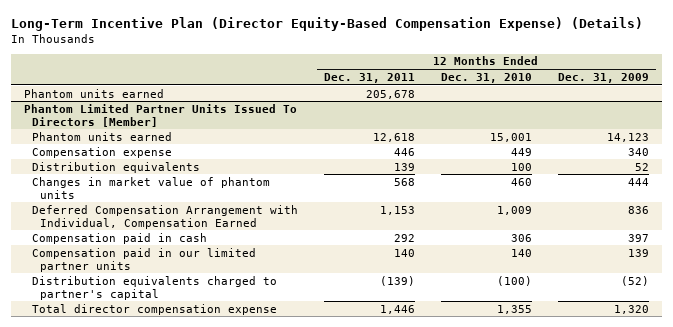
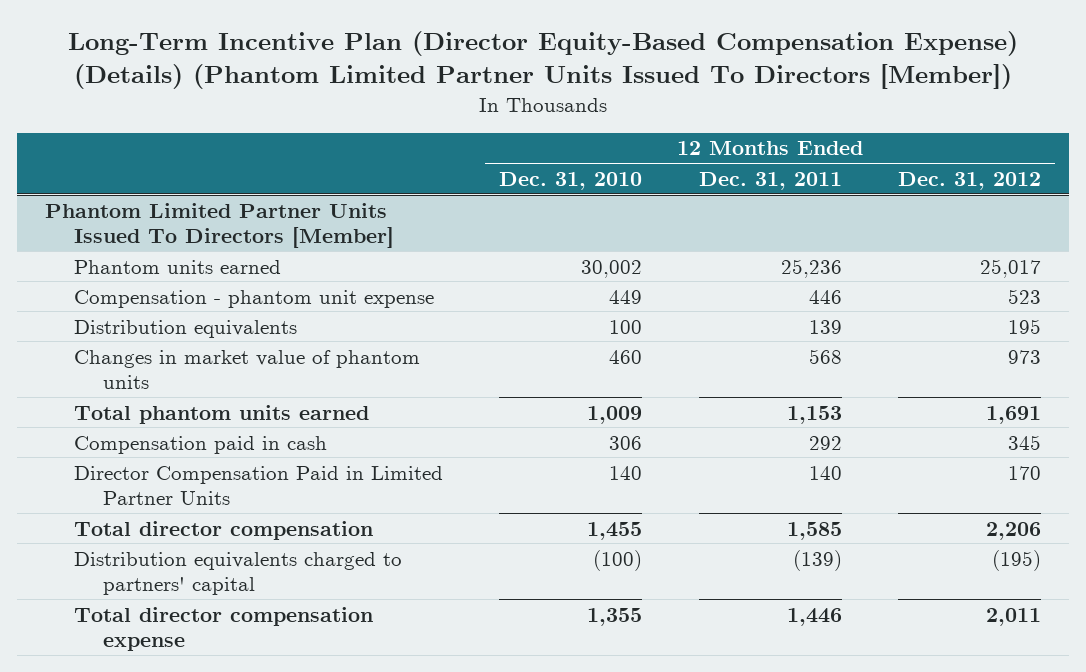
- Long-Term Incentive Plan (Director Equity-Based Compensation Expense) (Details)
+ Long-Term Incentive Plan (Director Equity-Based Compensation Expense) (Details) (Phantom Limited Partner Units Issued To Directors [Member])
- | 12 Months Ended Dec. 31, 2011 | 12 Months Ended Dec. 31, 2010 | 12 Months Ended Dec. 31, 2009
+ | 12 Months Ended Dec. 31, 2010 | 12 Months Ended Dec. 31, 2011 | 12 Months Ended Dec. 31, 2012
- Phantom units earned | 205,678 | |
@ Phantom Limited Partner Units Issued To Directors [Member]
- Phantom units earned | 12,618 | 15,001 | 14,123
- Compensation expense | 446 | 449 | 340
+ Phantom units earned | 30,002 | 25,236 | 25,017
+ Compensation - phantom unit expense | 449 | 446 | 523
- Deferred Compensation Arrangement with Individual, Compensation Earned | 1,153 | 1,009 | 836
+ Total phantom units earned | 1,009 | 1,153 | 1,691
- Compensation paid in our limited partner units | 140 | 140 | 139
- Distribution equivalents charged to partner's capital | (139) | (100) | (52)
+ Director Compensation Paid in Limited Partner Units | 140 | 140 | 170
+ Total director compensation | 1,455 | 1,585 | 2,206
+ Distribution equivalents charged to partners' capital | (100) | (139) | (195)

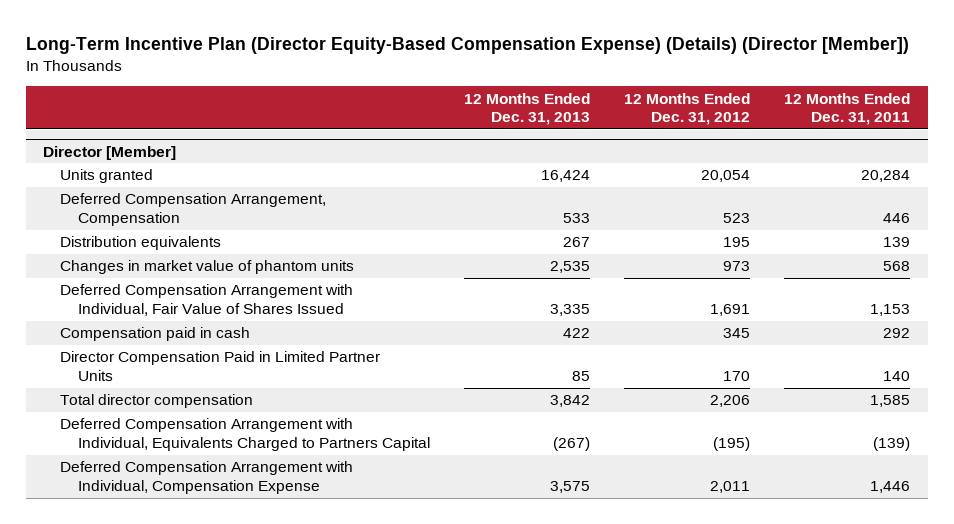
- Long-Term Incentive Plan (Director Equity-Based Compensation Expense) (Details) (Phantom Limited Partner Units Issued To Directors [Member])
+ Long-Term Incentive Plan (Director Equity-Based Compensation Expense) (Details) (Director [Member])
- | 12 Months Ended Dec. 31, 2010 | 12 Months Ended Dec. 31, 2011 | 12 Months Ended Dec. 31, 2012
+ | 12 Months Ended Dec. 31, 2013 | 12 Months Ended Dec. 31, 2012 | 12 Months Ended Dec. 31, 2011
- Phantom Limited Partner Units Issued To Directors [Member]
- Phantom units earned | 30,002 | 25,236 | 25,017
- Compensation - phantom unit expense | 449 | 446 | 523
+ Director [Member]
+ Units granted | 16,424 | 20,054 | 20,284
+ Deferred Compensation Arrangement, Compensation | 533 | 523 | 446
- Total phantom units earned | 1,009 | 1,153 | 1,691
+ Deferred Compensation Arrangement with Individual, Fair Value of Shares Issued | 3,335 | 1,691 | 1,153
- Distribution equivalents charged to partners' capital | (100) | (139) | (195)
- Total director compensation expense | 1,355 | 1,446 | 2,011
+ Deferred Compensation Arrangement with Individual, Equivalents Charged to Partners Capital | (267) | (195) | (139)
+ Deferred Compensation Arrangement with Individual, Compensation Expense | 3,575 | 2,011 | 1,446

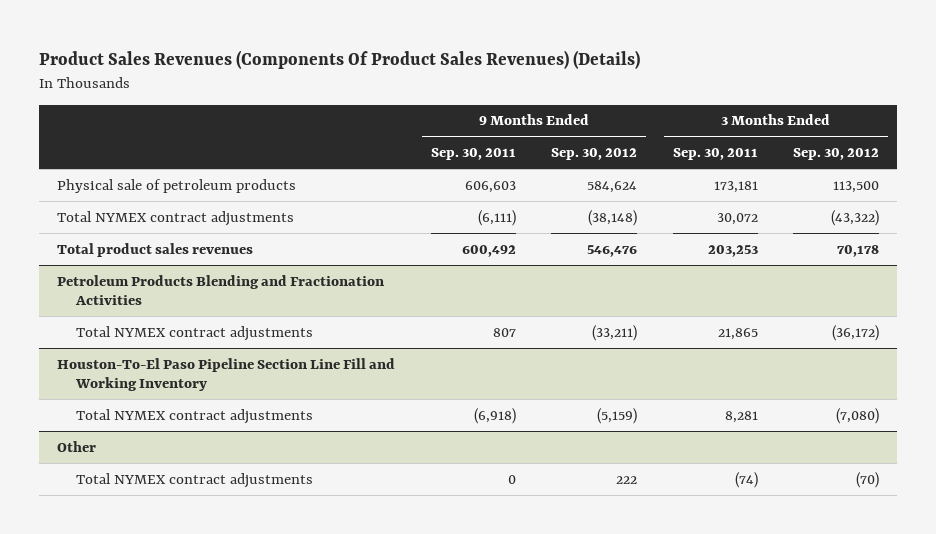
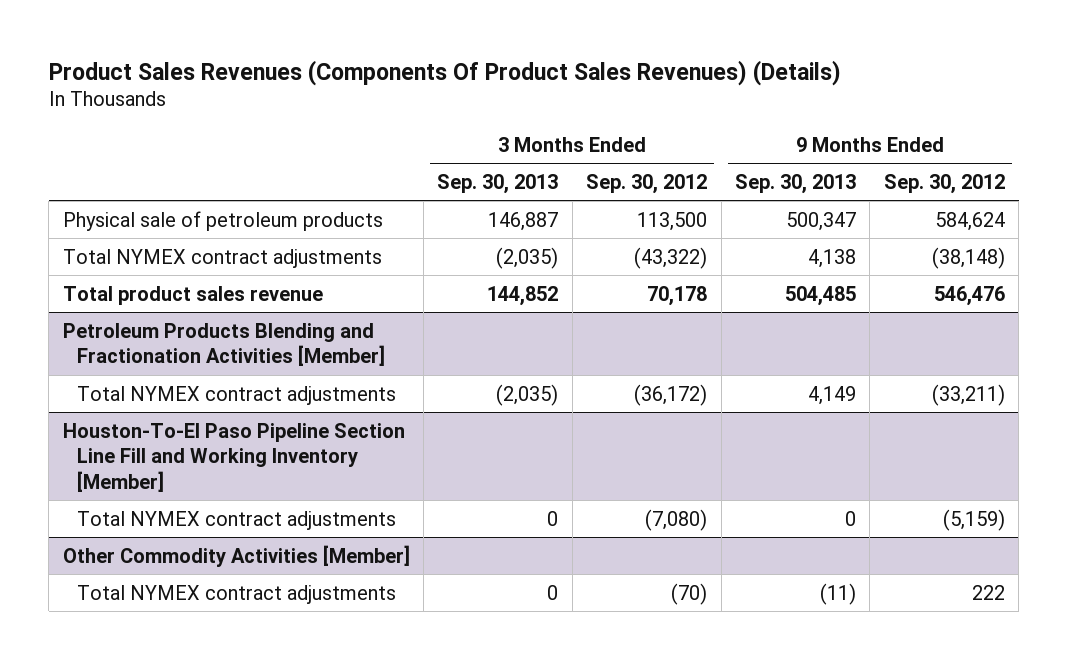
- | 9 Months Ended Sep. 30, 2011 | 9 Months Ended Sep. 30, 2012 | 3 Months Ended Sep. 30, 2011 | 3 Months Ended Sep. 30, 2012
+ | 3 Months Ended Sep. 30, 2013 | 3 Months Ended Sep. 30, 2012 | 9 Months Ended Sep. 30, 2013 | 9 Months Ended Sep. 30, 2012
- Total product sales revenues | 600,492 | 546,476 | 203,253 | 70,178
- Petroleum Products Blending and Fractionation Activities
+ Total product sales revenue | 144,852 | 70,178 | 504,485 | 546,476
+ Petroleum Products Blending and Fractionation Activities [Member]
- Houston-To-El Paso Pipeline Section Line Fill and Working Inventory
+ Houston-To-El Paso Pipeline Section Line Fill and Working Inventory [Member]
- Other
+ Other Commodity Activities [Member]

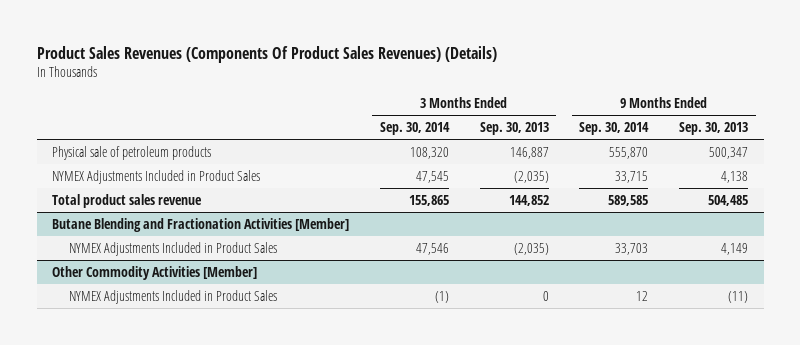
- | 3 Months Ended Sep. 30, 2013 | 3 Months Ended Sep. 30, 2012 | 9 Months Ended Sep. 30, 2013 | 9 Months Ended Sep. 30, 2012
+ | 3 Months Ended Sep. 30, 2014 | 3 Months Ended Sep. 30, 2013 | 9 Months Ended Sep. 30, 2014 | 9 Months Ended Sep. 30, 2013
- Total NYMEX contract adjustments | (2,035) | (43,322) | 4,138 | (38,148)
+ NYMEX Adjustments Included in Product Sales | 47,545 | (2,035) | 33,715 | 4,138
- Petroleum Products Blending and Fractionation Activities [Member]
- Total NYMEX contract adjustments | (2,035) | (36,172) | 4,149 | (33,211)
- Houston-To-El Paso Pipeline Section Line Fill and Working Inventory [Member]
- Total NYMEX contract adjustments | 0 | (7,080) | 0 | (5,159)
+ Butane Blending and Fractionation Activities [Member]
+ NYMEX Adjustments Included in Product Sales | 47,546 | (2,035) | 33,703 | 4,149
@ Other Commodity Activities [Member]
- Total NYMEX contract adjustments | 0 | (70) | (11) | 222
+ NYMEX Adjustments Included in Product Sales | (1) | 0 | 12 | (11)

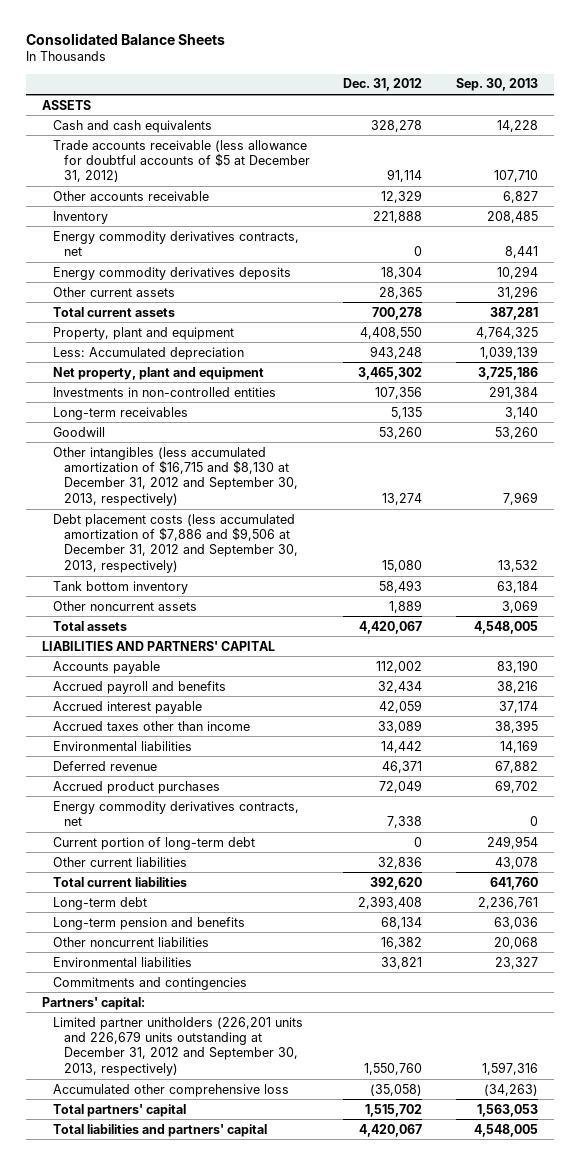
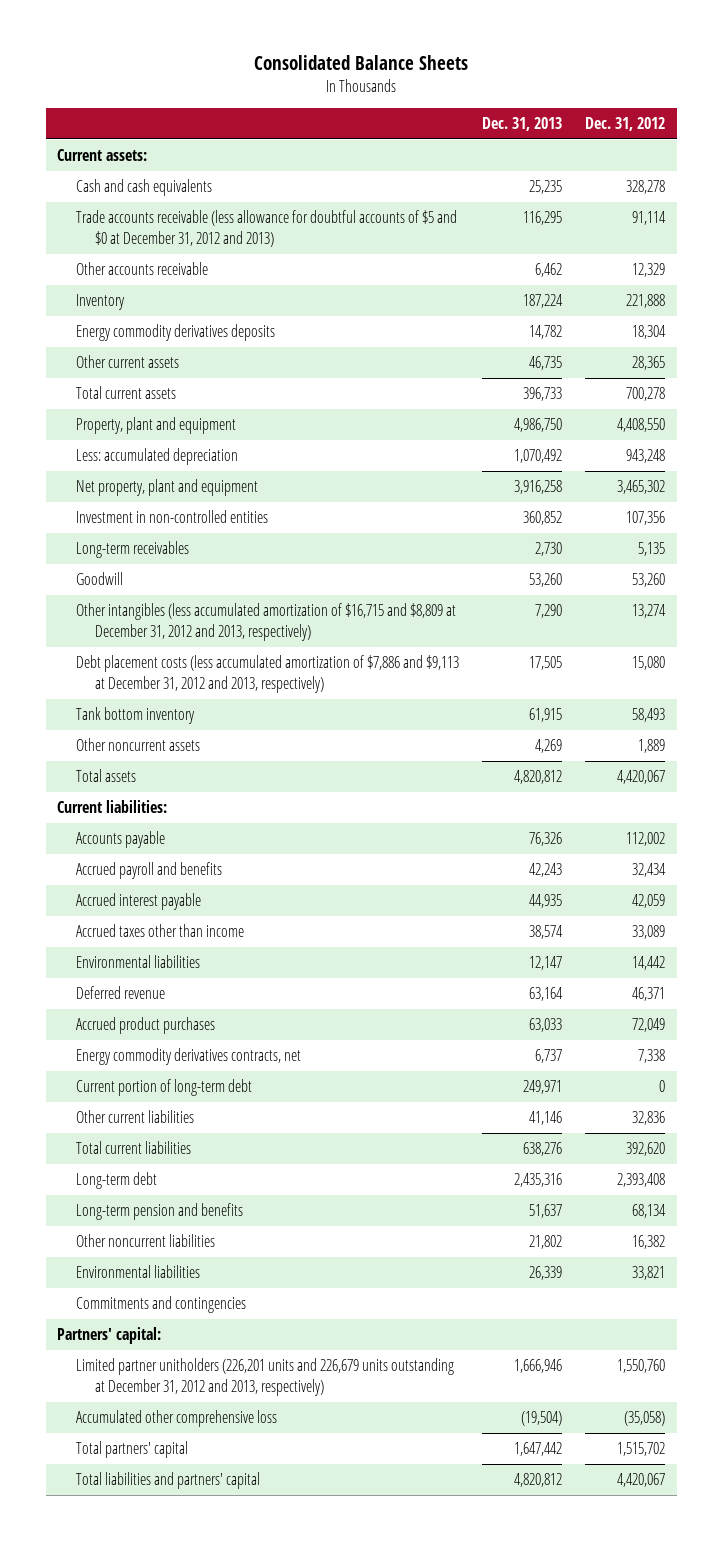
- | Dec. 31, 2012 | Sep. 30, 2013
+ | Dec. 31, 2013 | Dec. 31, 2012
- ASSETS
+ Current assets:
- Trade accounts receivable (less allowance for doubtful accounts of $5 at December 31, 2012) | 91,114 | 107,710
+ Trade accounts receivable (less allowance for doubtful accounts of $5 and $0 at December 31, 2012 and 2013) | 116,295 | 91,114
- Energy commodity derivatives contracts, net | 0 | 8,441
- Less: Accumulated depreciation | 943,248 | 1,039,139
+ Less: accumulated depreciation | 1,070,492 | 943,248
- Investments in non-controlled entities | 107,356 | 291,384
+ Investment in non-controlled entities | 360,852 | 107,356
- Other intangibles (less accumulated amortization of $16,715 and $8,130 at December 31, 2012 and September 30, 2013, respectively) | 13,274 | 7,969
- Debt placement costs (less accumulated amortization of $7,886 and $9,506 at December 31, 2012 and September 30, 2013, respectively) | 15,080 | 13,532
+ Other intangibles (less accumulated amortization of $16,715 and $8,809 at December 31, 2012 and 2013, respectively) | 7,290 | 13,274
+ Debt placement costs (less accumulated amortization of $7,886 and $9,113 at December 31, 2012 and 2013, respectively) | 17,505 | 15,080
- LIABILITIES AND PARTNERS' CAPITAL
+ Current liabilities:
- Limited partner unitholders (226,201 units and 226,679 units outstanding at December 31, 2012 and September 30, 2013, respectively) | 1,550,760 | 1,597,316
+ Limited partner unitholders (226,201 units and 226,679 units outstanding at December 31, 2012 and 2013, respectively) | 1,666,946 | 1,550,760

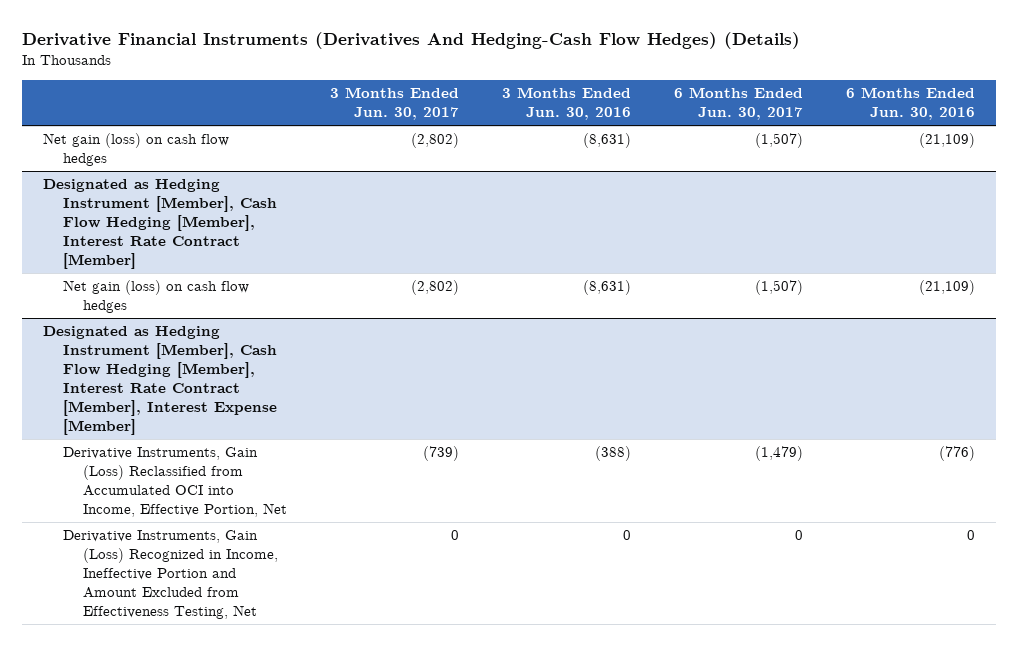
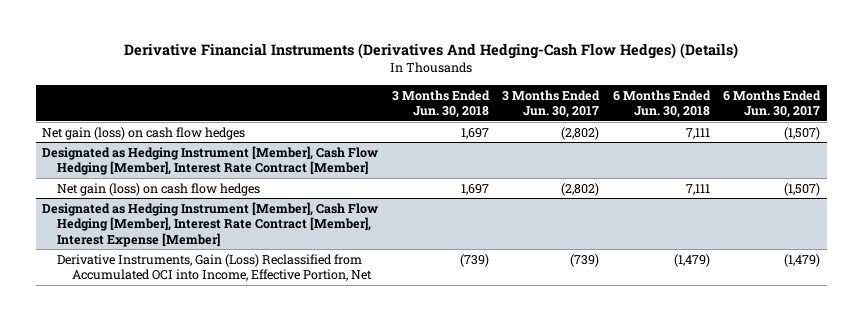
- | 3 Months Ended Jun. 30, 2017 | 3 Months Ended Jun. 30, 2016 | 6 Months Ended Jun. 30, 2017 | 6 Months Ended Jun. 30, 2016
+ | 3 Months Ended Jun. 30, 2018 | 3 Months Ended Jun. 30, 2017 | 6 Months Ended Jun. 30, 2018 | 6 Months Ended Jun. 30, 2017
@ Designated as Hedging Instrument [Member], Cash Flow Hedging [Member], Interest Rate Contract [Member], Interest Expense [Member]
- Derivative Instruments, Gain (Loss) Recognized in Income, Ineffective Portion and Amount Excluded from Effectiveness Testing, Net | 0 | 0 | 0 | 0

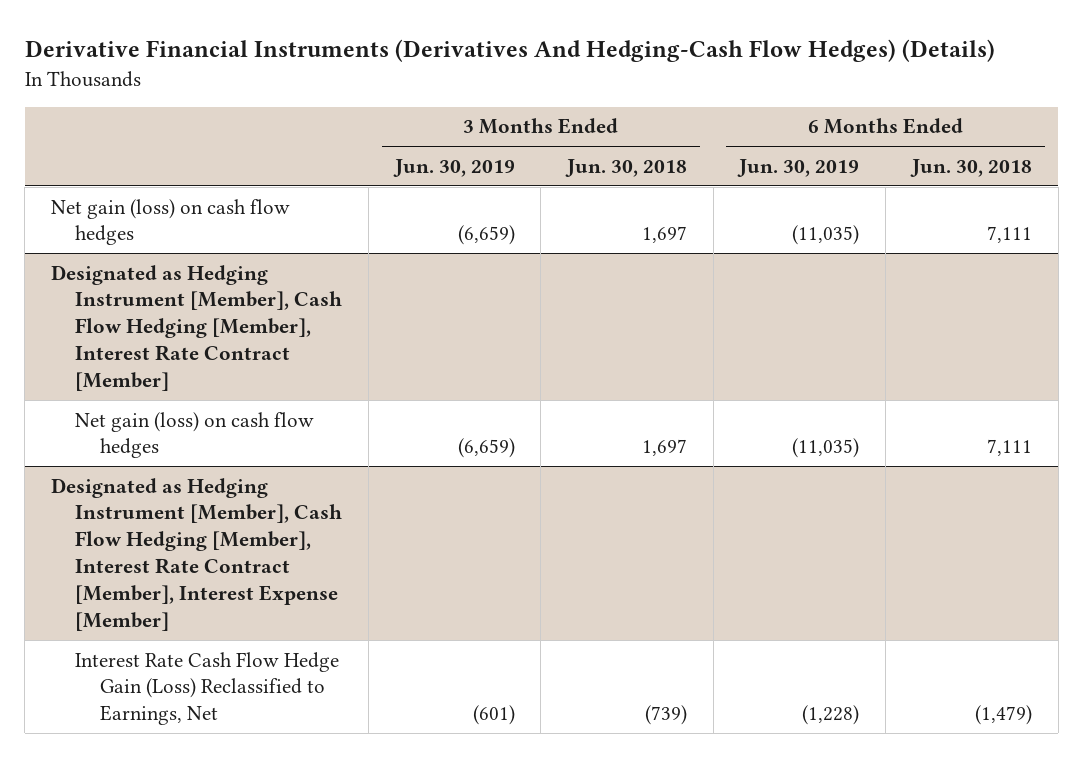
- | 3 Months Ended Jun. 30, 2018 | 3 Months Ended Jun. 30, 2017 | 6 Months Ended Jun. 30, 2018 | 6 Months Ended Jun. 30, 2017
+ | 3 Months Ended Jun. 30, 2019 | 3 Months Ended Jun. 30, 2018 | 6 Months Ended Jun. 30, 2019 | 6 Months Ended Jun. 30, 2018
@ Designated as Hedging Instrument [Member], Cash Flow Hedging [Member], Interest Rate Contract [Member], Interest Expense [Member]
- Derivative Instruments, Gain (Loss) Reclassified from Accumulated OCI into Income, Effective Portion, Net | (739) | (739) | (1,479) | (1,479)
+ Interest Rate Cash Flow Hedge Gain (Loss) Reclassified to Earnings, Net | (601) | (739) | (1,228) | (1,479)

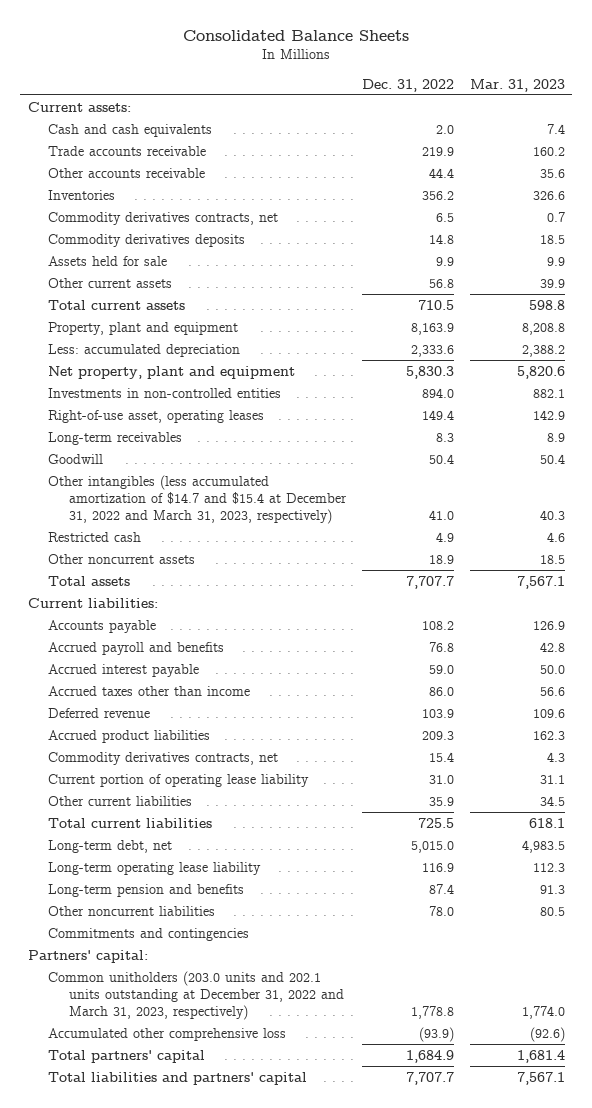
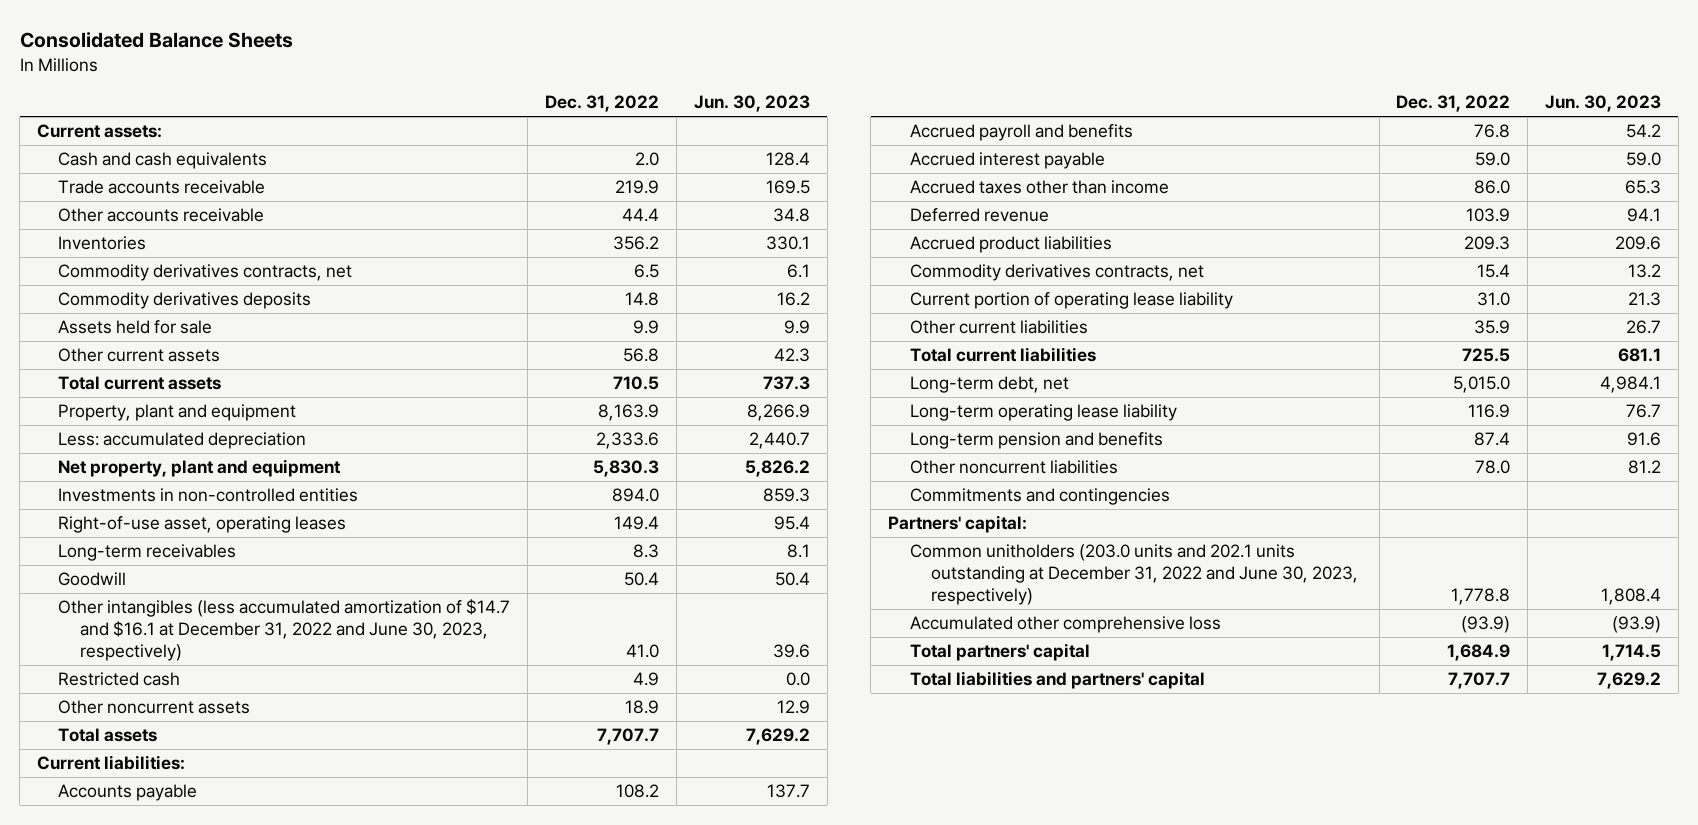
- | Dec. 31, 2022 | Mar. 31, 2023
+ | Dec. 31, 2022 | Jun. 30, 2023
- Other intangibles (less accumulated amortization of $14.7 and $15.4 at December 31, 2022 and March 31, 2023, respectively) | 41.0 | 40.3
+ Other intangibles (less accumulated amortization of $14.7 and $16.1 at December 31, 2022 and June 30, 2023, respectively) | 41.0 | 39.6
- Common unitholders (203.0 units and 202.1 units outstanding at December 31, 2022 and March 31, 2023, respectively) | 1,778.8 | 1,774.0
+ Common unitholders (203.0 units and 202.1 units outstanding at December 31, 2022 and June 30, 2023, respectively) | 1,778.8 | 1,808.4

